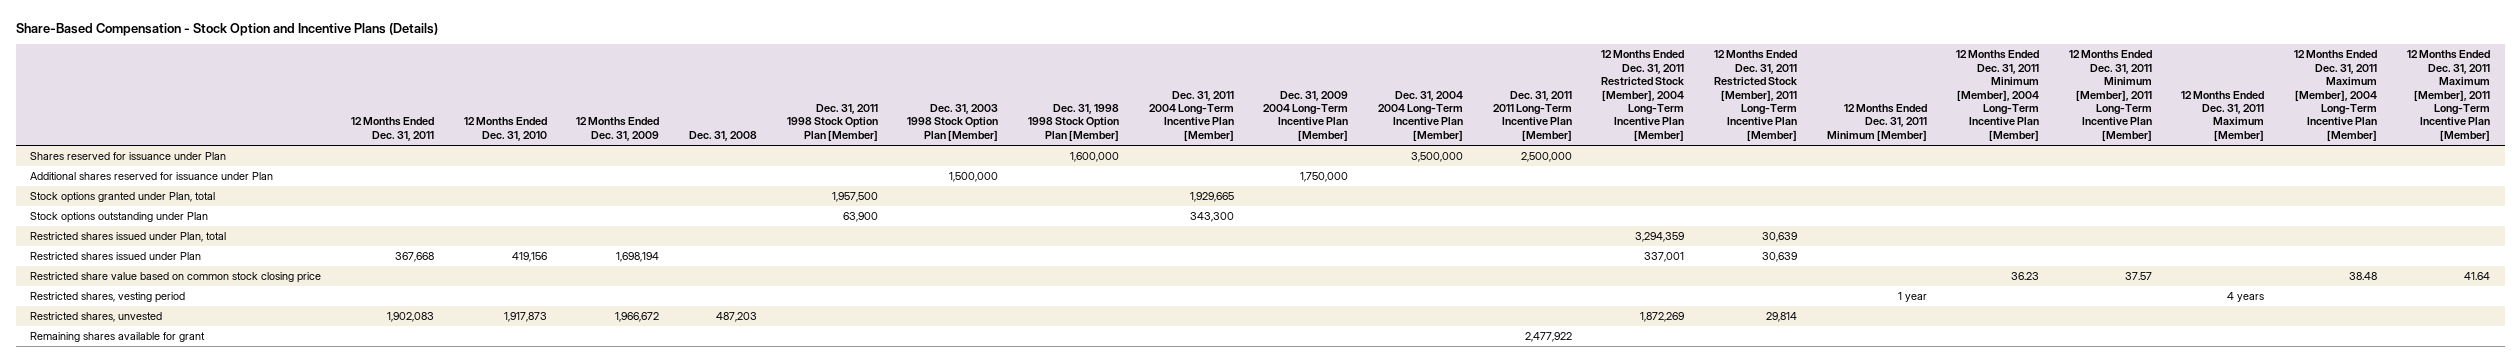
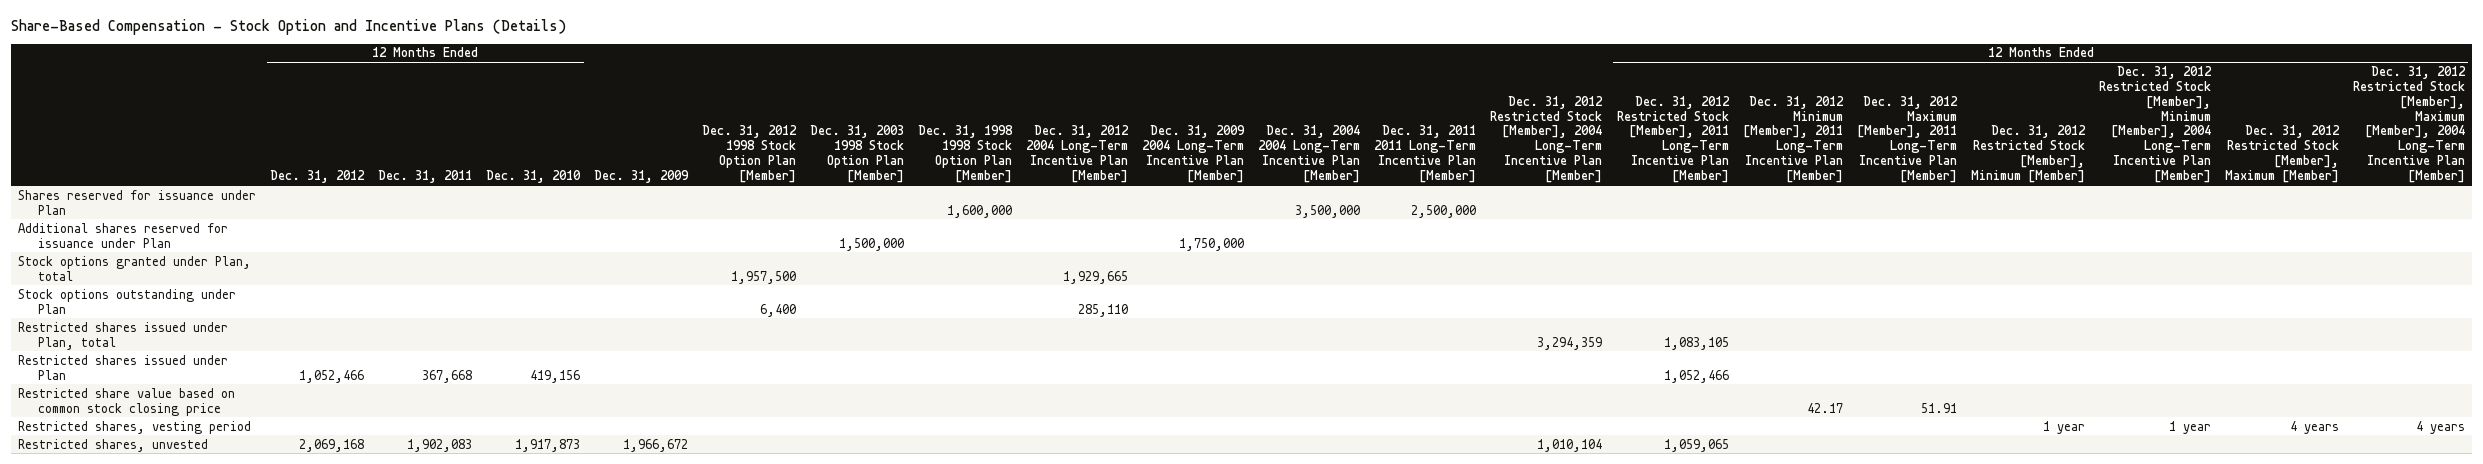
- | 12 Months Ended Dec. 31, 2011 | 12 Months Ended Dec. 31, 2010 | 12 Months Ended Dec. 31, 2009 | Dec. 31, 2008 | Dec. 31, 2011 1998 Stock Option Plan [Member] | Dec. 31, 2003 1998 Stock Option Plan [Member] | Dec. 31, 1998 1998 Stock Option Plan [Member] | Dec. 31, 2011 2004 Long-Term Incentive Plan [Member] | Dec. 31, 2009 2004 Long-Term Incentive Plan [Member] | Dec. 31, 2004 2004 Long-Term Incentive Plan [Member] | Dec. 31, 2011 2011 Long-Term Incentive Plan [Member] | 12 Months Ended Dec. 31, 2011 Restricted Stock [Member], 2004 Long-Term Incentive Plan [Member] | 12 Months Ended Dec. 31, 2011 Restricted Stock [Member], 2011 Long-Term Incentive Plan [Member] | 12 Months Ended Dec. 31, 2011 Minimum [Member] | 12 Months Ended Dec. 31, 2011 Minimum [Member], 2004 Long-Term Incentive Plan [Member] | 12 Months Ended Dec. 31, 2011 Minimum [Member], 2011 Long-Term Incentive Plan [Member] | 12 Months Ended Dec. 31, 2011 Maximum [Member] | 12 Months Ended Dec. 31, 2011 Maximum [Member], 2004 Long-Term Incentive Plan [Member] | 12 Months Ended Dec. 31, 2011 Maximum [Member], 2011 Long-Term Incentive Plan [Member]
+ | 12 Months Ended Dec. 31, 2012 | 12 Months Ended Dec. 31, 2011 | 12 Months Ended Dec. 31, 2010 | Dec. 31, 2009 | Dec. 31, 2012 1998 Stock Option Plan [Member] | Dec. 31, 2003 1998 Stock Option Plan [Member] | Dec. 31, 1998 1998 Stock Option Plan [Member] | Dec. 31, 2012 2004 Long-Term Incentive Plan [Member] | Dec. 31, 2009 2004 Long-Term Incentive Plan [Member] | Dec. 31, 2004 2004 Long-Term Incentive Plan [Member] | Dec. 31, 2011 2011 Long-Term Incentive Plan [Member] | Dec. 31, 2012 Restricted Stock [Member], 2004 Long-Term Incentive Plan [Member] | 12 Months Ended Dec. 31, 2012 Restricted Stock [Member], 2011 Long-Term Incentive Plan [Member] | 12 Months Ended Dec. 31, 2012 Minimum [Member], 2011 Long-Term Incentive Plan [Member] | 12 Months Ended Dec. 31, 2012 Maximum [Member], 2011 Long-Term Incentive Plan [Member] | 12 Months Ended Dec. 31, 2012 Restricted Stock [Member], Minimum [Member] | 12 Months Ended Dec. 31, 2012 Restricted Stock [Member], Minimum [Member], 2004 Long-Term Incentive Plan [Member] | 12 Months Ended Dec. 31, 2012 Restricted Stock [Member], Maximum [Member] | 12 Months Ended Dec. 31, 2012 Restricted Stock [Member], Maximum [Member], 2004 Long-Term Incentive Plan [Member]
- Remaining shares available for grant | | | | | | | | | | | 2,477,922 | | | | | | | |

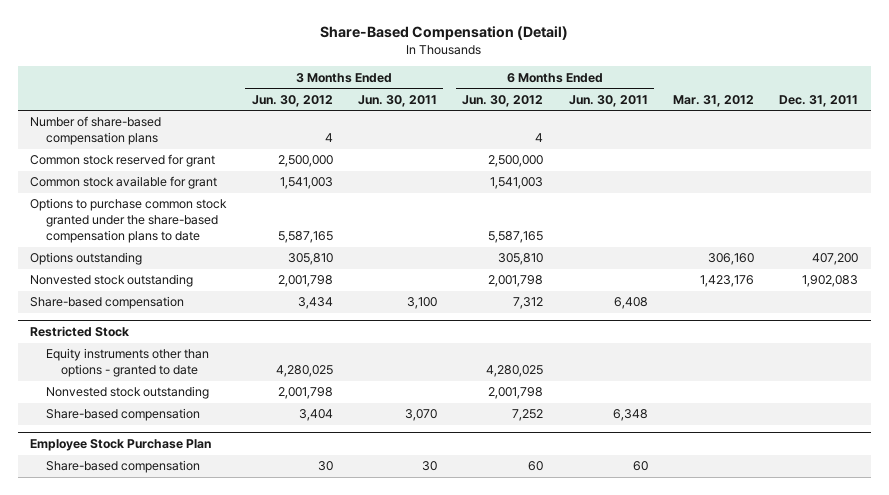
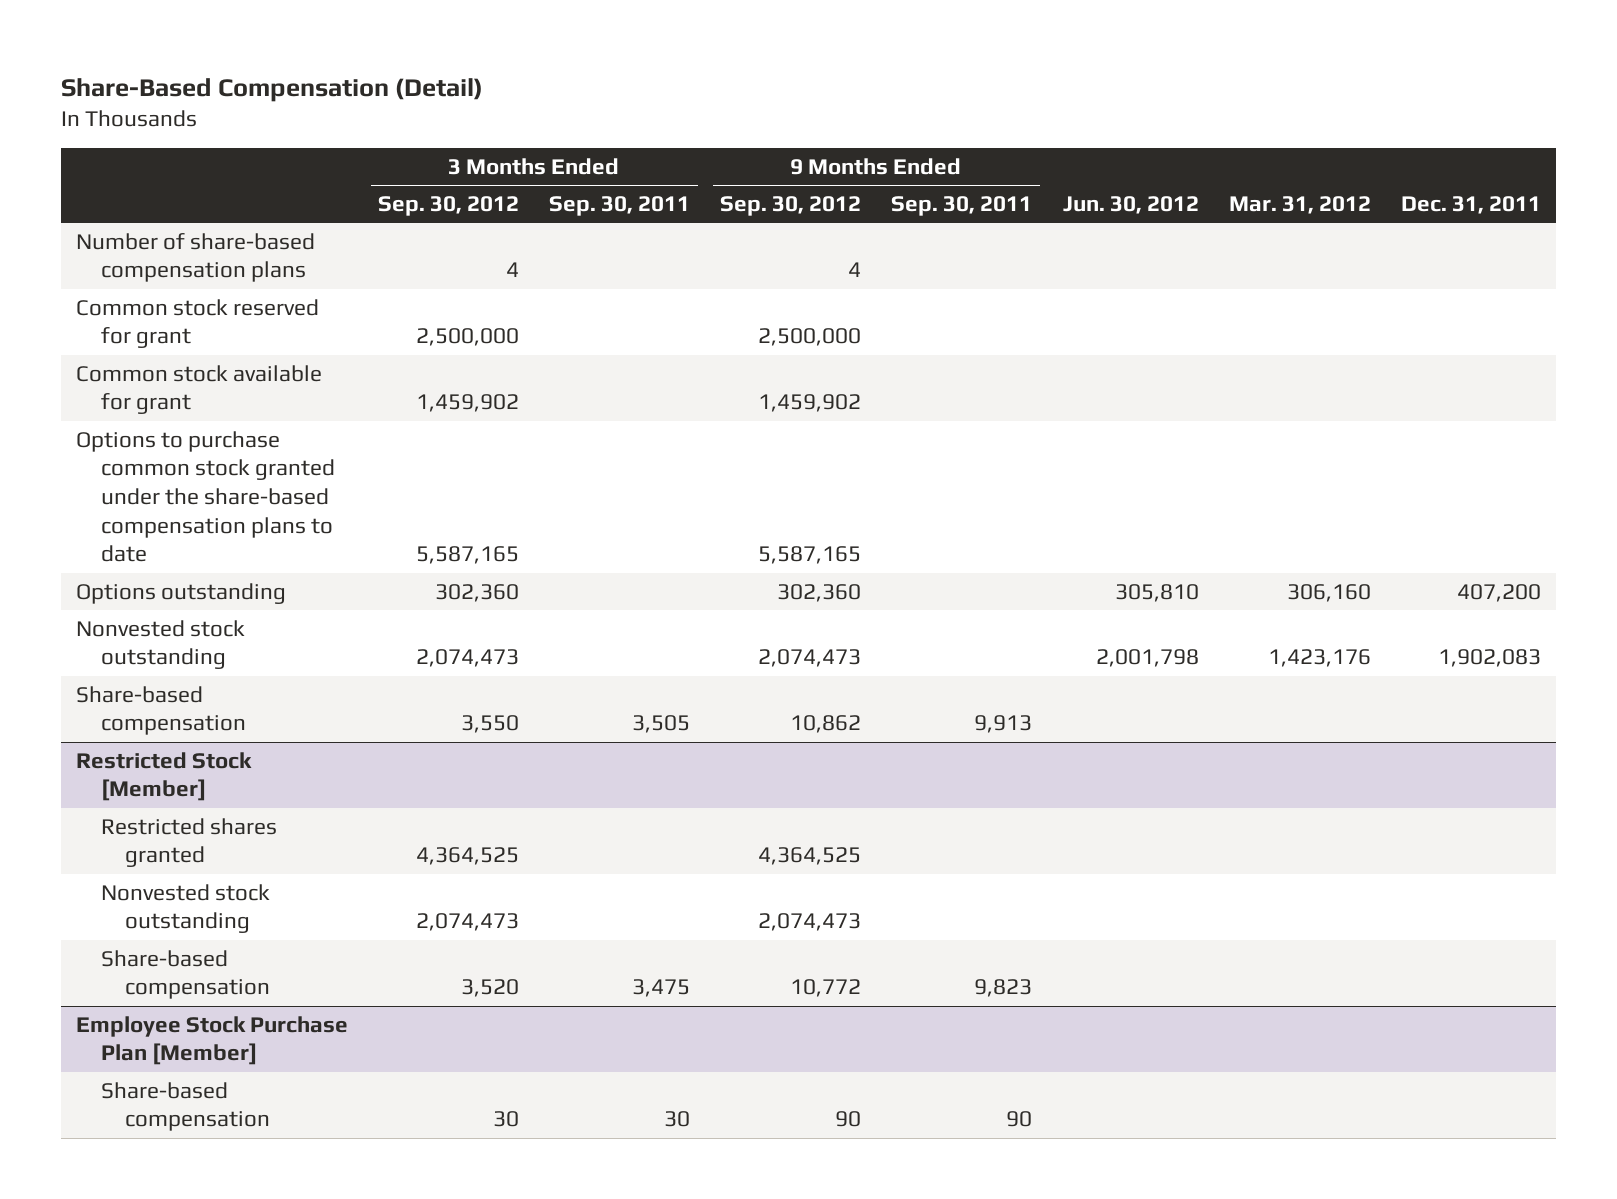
- | 3 Months Ended Jun. 30, 2012 | 3 Months Ended Jun. 30, 2011 | 6 Months Ended Jun. 30, 2012 | 6 Months Ended Jun. 30, 2011 | Mar. 31, 2012 | Dec. 31, 2011
+ | 3 Months Ended Sep. 30, 2012 | 3 Months Ended Sep. 30, 2011 | 9 Months Ended Sep. 30, 2012 | 9 Months Ended Sep. 30, 2011 | Jun. 30, 2012 | Mar. 31, 2012 | Dec. 31, 2011
- Restricted Stock
- Equity instruments other than options - granted to date | 4,280,025 | | 4,280,025 | | |
+ Restricted Stock [Member]
+ Restricted shares granted | 4,364,525 | | 4,364,525 | | | |
- Employee Stock Purchase Plan
+ Employee Stock Purchase Plan [Member]

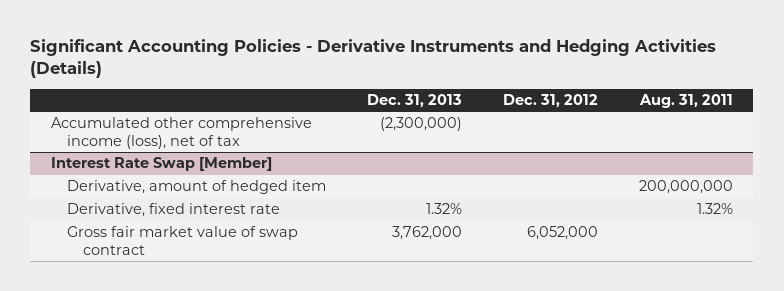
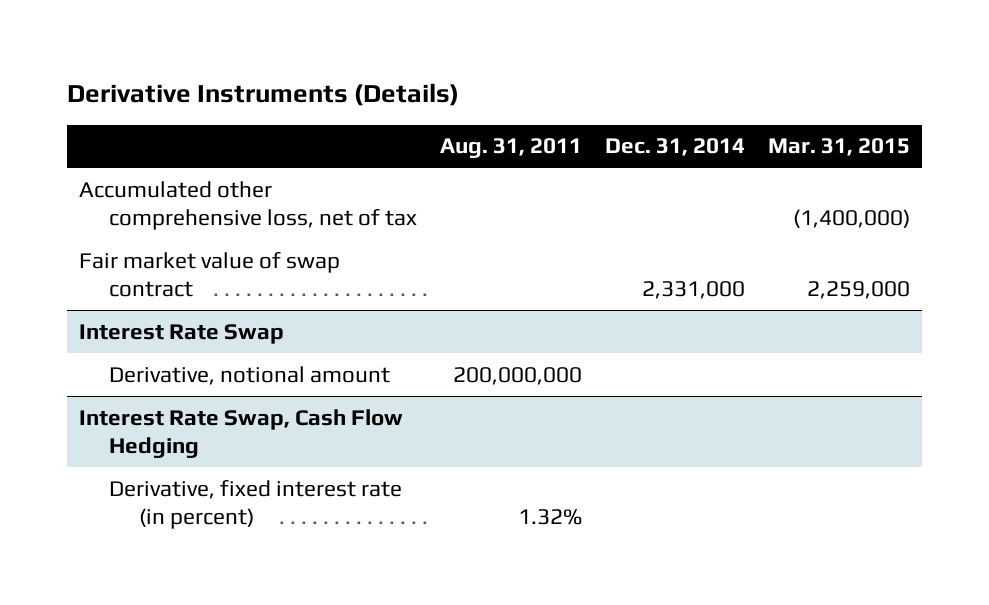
- Significant Accounting Policies - Derivative Instruments and Hedging Activities (Details)
+ Derivative Instruments (Details)
- | Dec. 31, 2013 | Dec. 31, 2012 | Aug. 31, 2011
+ | Aug. 31, 2011 | Dec. 31, 2014 | Mar. 31, 2015
- Accumulated other comprehensive income (loss), net of tax | (2,300,000) | |
- Interest Rate Swap [Member]
- Derivative, amount of hedged item | | | 200,000,000
- Derivative, fixed interest rate | 1.32% | | 1.32%
- Gross fair market value of swap contract | 3,762,000 | 6,052,000 |
+ Accumulated other comprehensive loss, net of tax | | | (1,400,000)
+ Fair market value of swap contract | | 2,331,000 | 2,259,000
+ Interest Rate Swap
+ Derivative, notional amount | 200,000,000 | |
+ Interest Rate Swap, Cash Flow Hedging
+ Derivative, fixed interest rate (in percent) | 1.32% | |

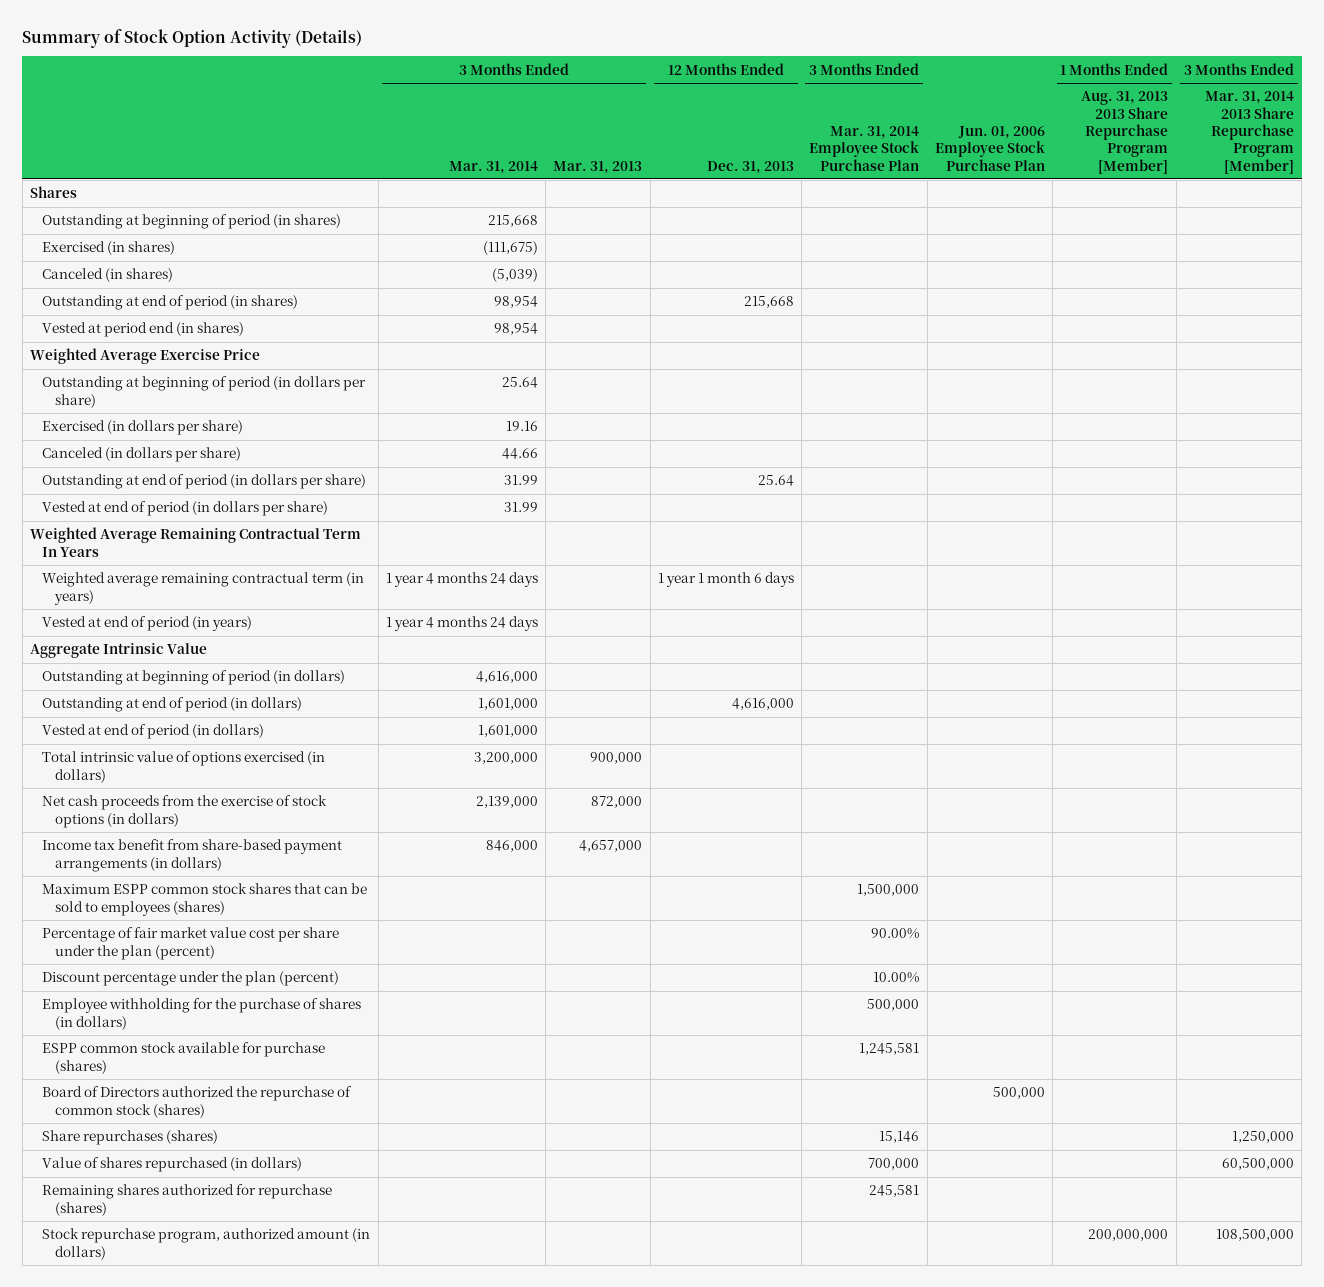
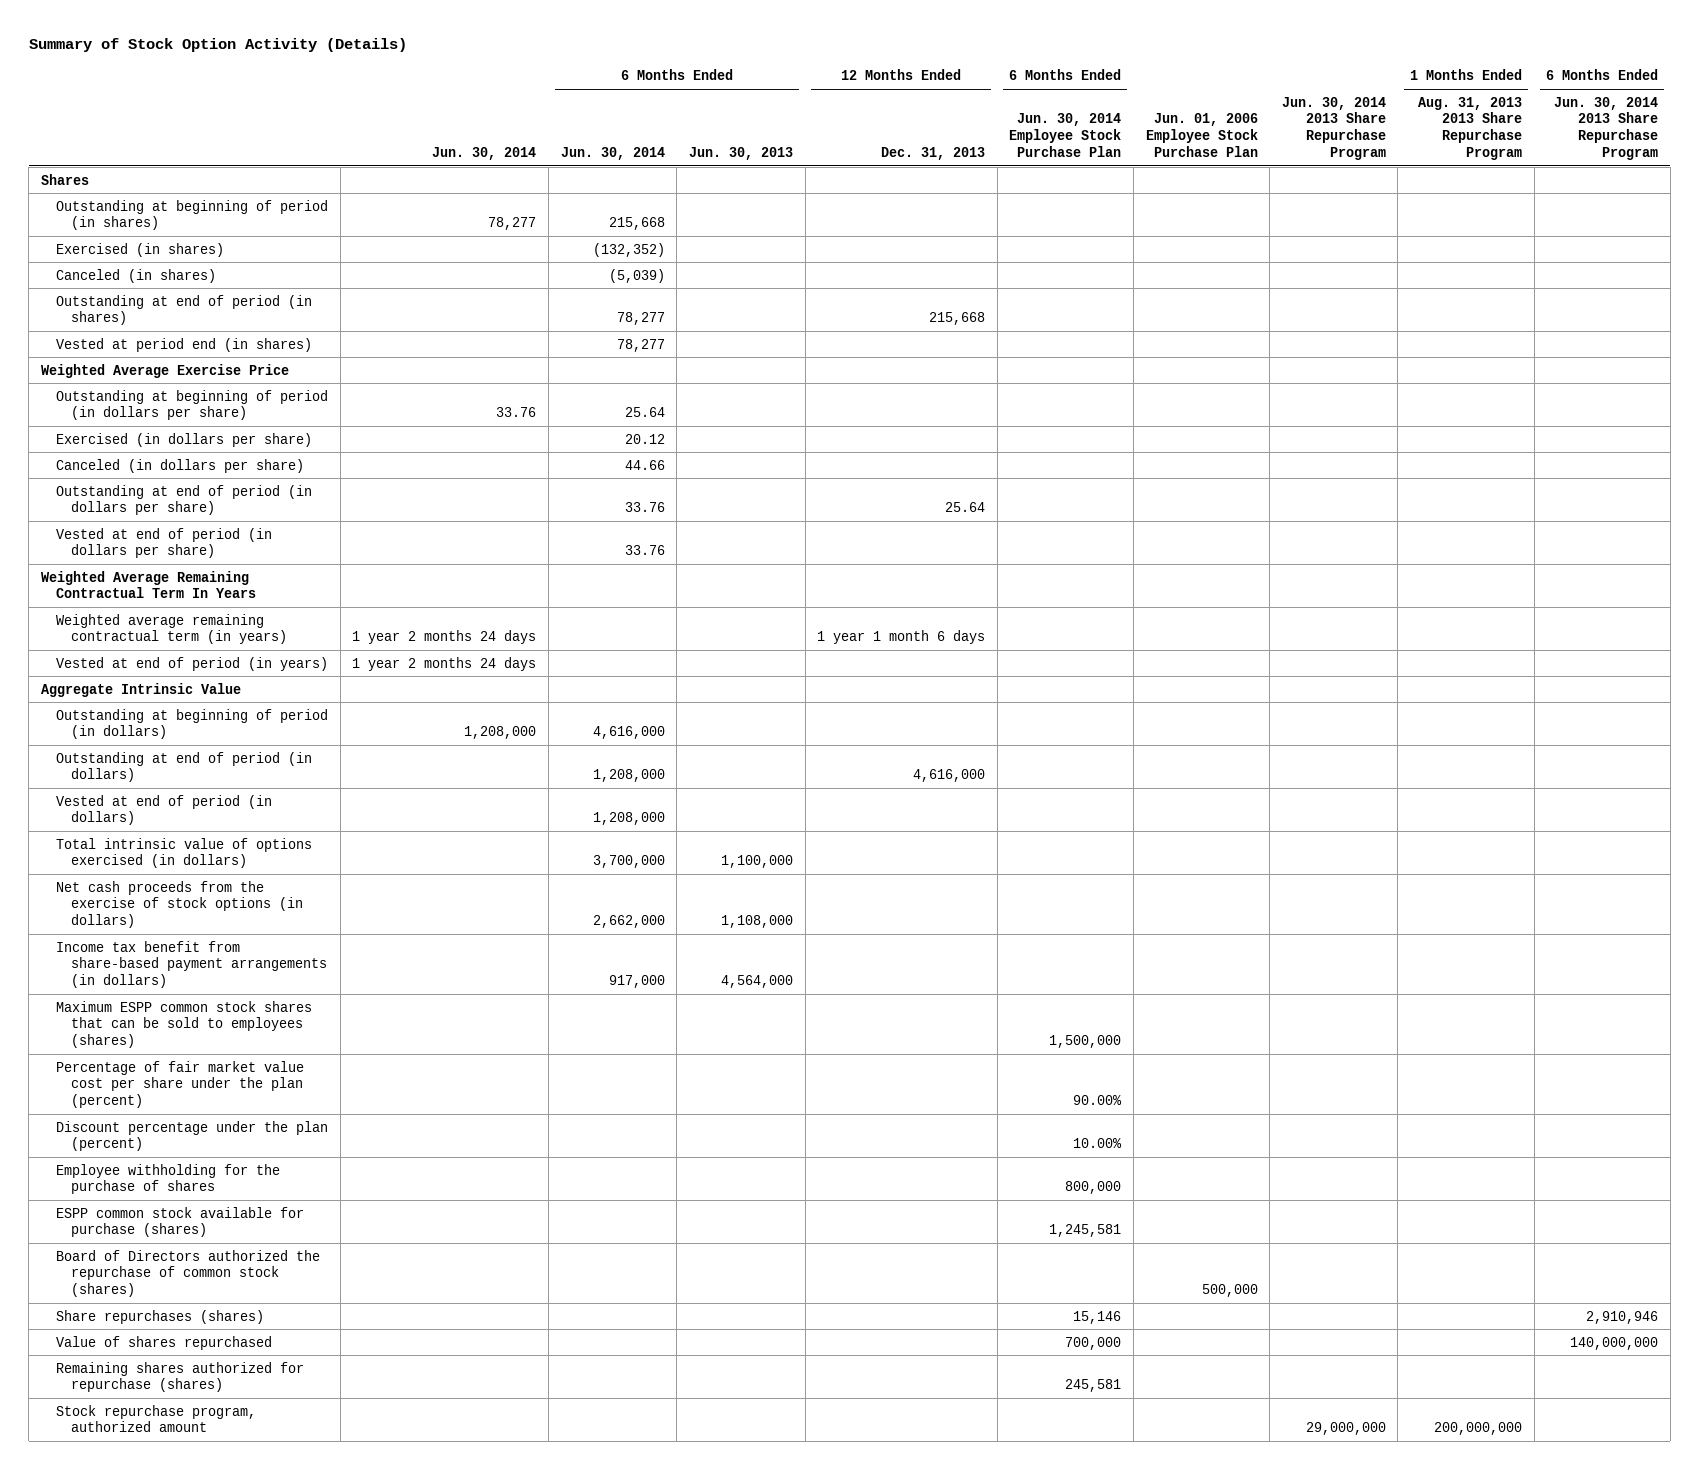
- | 3 Months Ended Mar. 31, 2014 | 3 Months Ended Mar. 31, 2013 | 12 Months Ended Dec. 31, 2013 | 3 Months Ended Mar. 31, 2014 Employee Stock Purchase Plan | Jun. 01, 2006 Employee Stock Purchase Plan | 1 Months Ended Aug. 31, 2013 2013 Share Repurchase Program [Member] | 3 Months Ended Mar. 31, 2014 2013 Share Repurchase Program [Member]
+ | Jun. 30, 2014 | 6 Months Ended Jun. 30, 2014 | 6 Months Ended Jun. 30, 2013 | 12 Months Ended Dec. 31, 2013 | 6 Months Ended Jun. 30, 2014 Employee Stock Purchase Plan | Jun. 01, 2006 Employee Stock Purchase Plan | Jun. 30, 2014 2013 Share Repurchase Program | 1 Months Ended Aug. 31, 2013 2013 Share Repurchase Program | 6 Months Ended Jun. 30, 2014 2013 Share Repurchase Program
- Employee withholding for the purchase of shares (in dollars) | | | | 500,000 | | |
+ Employee withholding for the purchase of shares | | | | | 800,000 | | | |
- Value of shares repurchased (in dollars) | | | | 700,000 | | | 60,500,000
+ Value of shares repurchased | | | | | 700,000 | | | | 140,000,000
- Stock repurchase program, authorized amount (in dollars) | | | | | | 200,000,000 | 108,500,000
+ Stock repurchase program, authorized amount | | | | | | | 29,000,000 | 200,000,000 |

